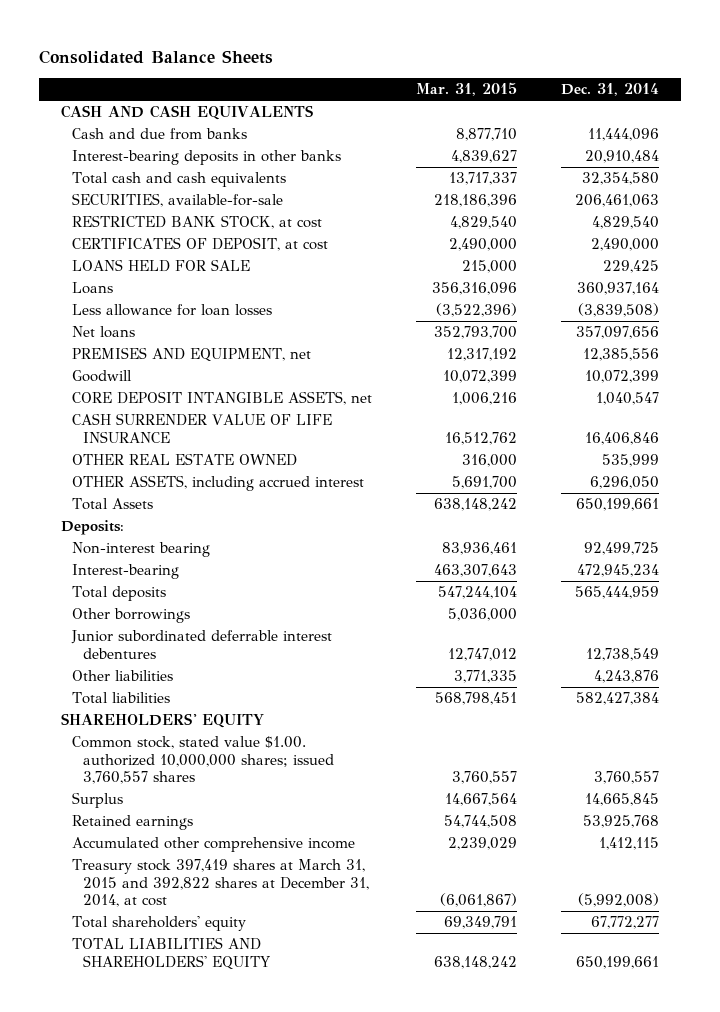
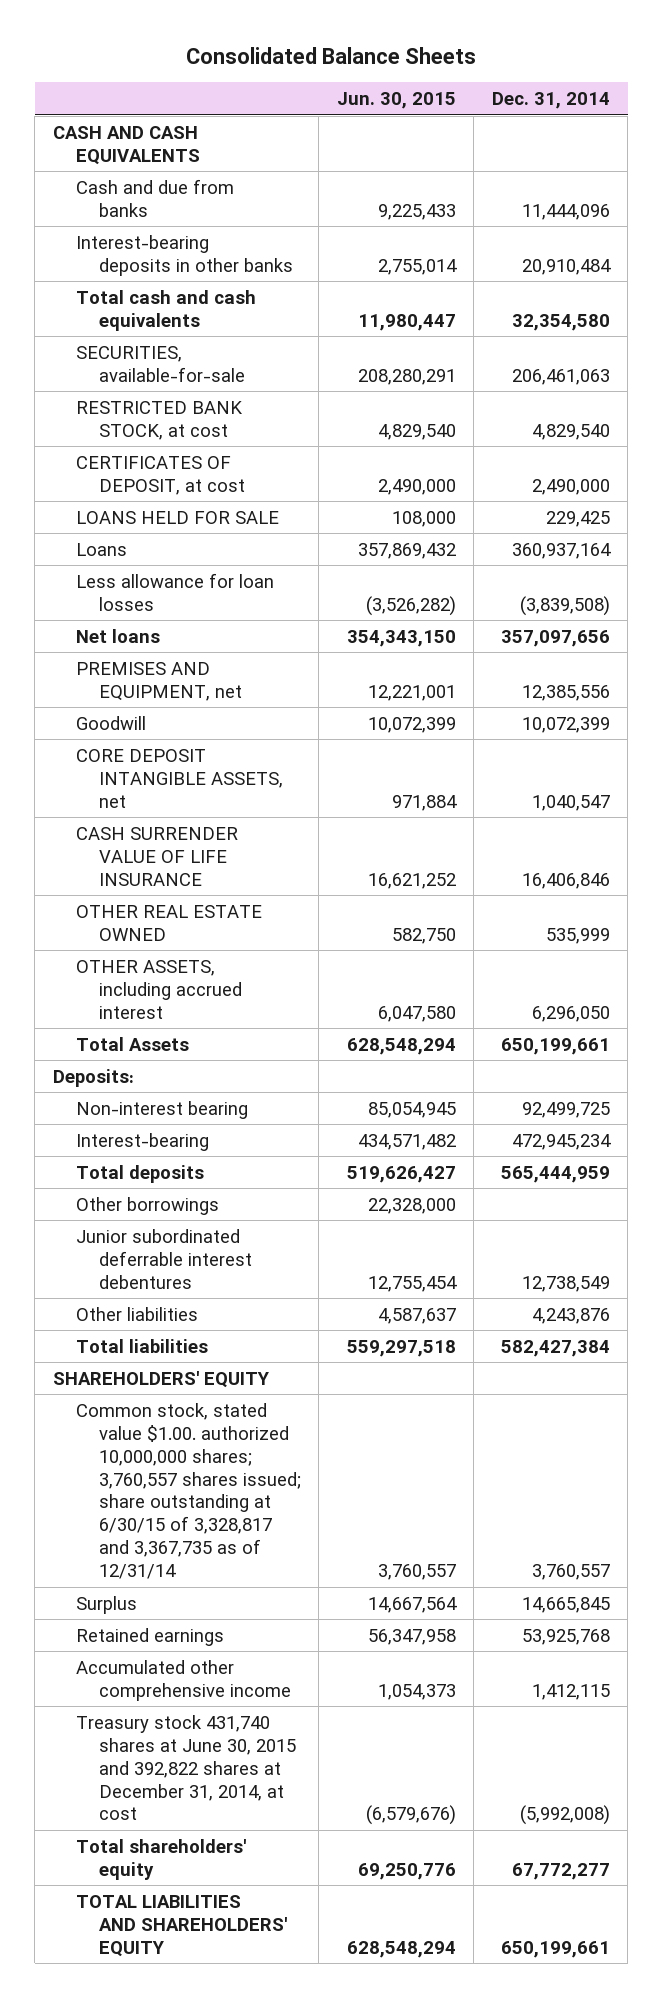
- | Mar. 31, 2015 | Dec. 31, 2014
+ | Jun. 30, 2015 | Dec. 31, 2014
- Common stock, stated value $1.00. authorized 10,000,000 shares; issued 3,760,557 shares | 3,760,557 | 3,760,557
+ Common stock, stated value $1.00. authorized 10,000,000 shares; 3,760,557 shares issued; share outstanding at 6/30/15 of 3,328,817 and 3,367,735 as of 12/31/14 | 3,760,557 | 3,760,557
- Treasury stock 397,419 shares at March 31, 2015 and 392,822 shares at December 31, 2014, at cost | (6,061,867) | (5,992,008)
+ Treasury stock 431,740 shares at June 30, 2015 and 392,822 shares at December 31, 2014, at cost | (6,579,676) | (5,992,008)

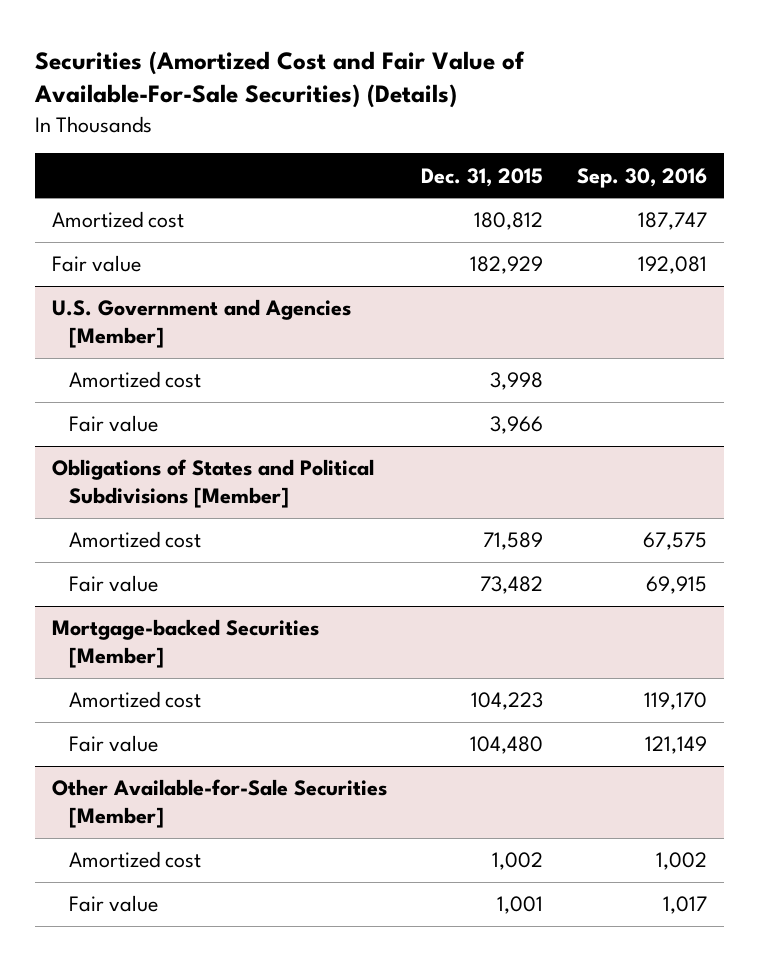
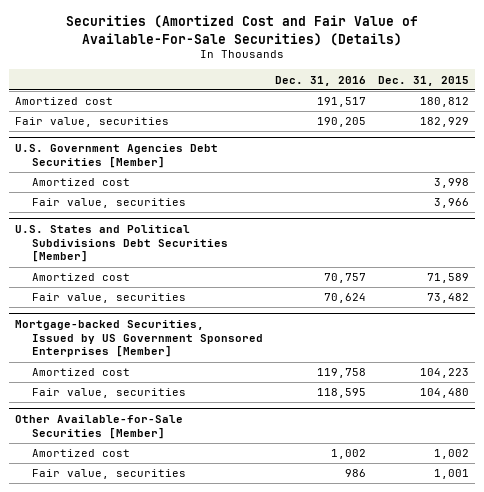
- | Dec. 31, 2015 | Sep. 30, 2016
+ | Dec. 31, 2016 | Dec. 31, 2015
- Fair value | 182,929 | 192,081
- U.S. Government and Agencies [Member]
+ Fair value, securities | 190,205 | 182,929
+ U.S. Government Agencies Debt Securities [Member]
- Fair value | 3,966 |
- Obligations of States and Political Subdivisions [Member]
+ Fair value, securities | | 3,966
+ U.S. States and Political Subdivisions Debt Securities [Member]
- Fair value | 73,482 | 69,915
- Mortgage-backed Securities [Member]
+ Fair value, securities | 70,624 | 73,482
+ Mortgage-backed Securities, Issued by US Government Sponsored Enterprises [Member]
- Fair value | 104,480 | 121,149
+ Fair value, securities | 118,595 | 104,480
@ Other Available-for-Sale Securities [Member]
- Fair value | 1,001 | 1,017
+ Fair value, securities | 986 | 1,001

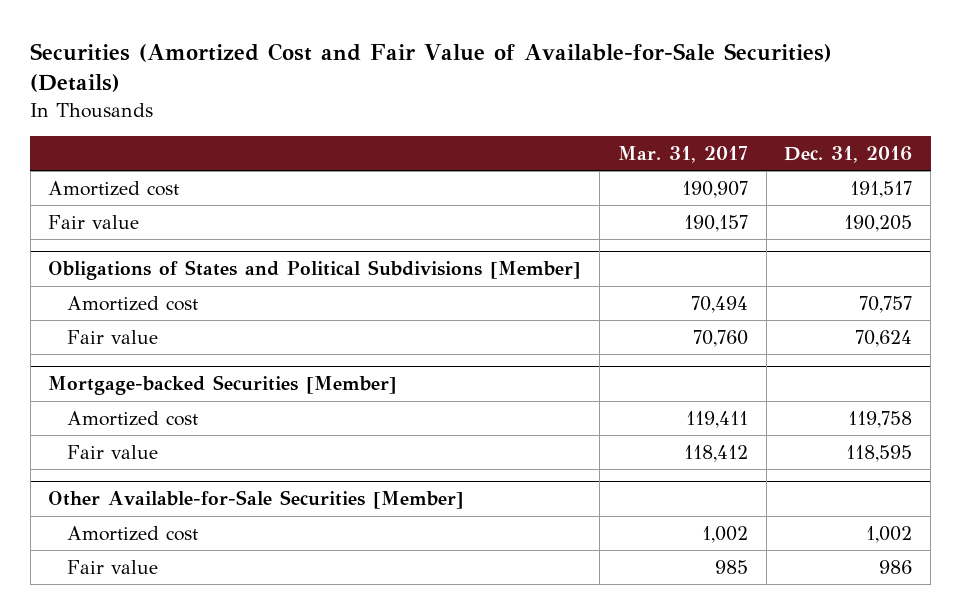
- Securities (Amortized Cost and Fair Value of Available-For-Sale Securities) (Details)
+ Securities (Amortized Cost and Fair Value of Available-for-Sale Securities) (Details)
- | Dec. 31, 2016 | Dec. 31, 2015
+ | Mar. 31, 2017 | Dec. 31, 2016
- Fair value, securities | 190,205 | 182,929
- U.S. Government Agencies Debt Securities [Member]
- Amortized cost | | 3,998
- Fair value, securities | | 3,966
- U.S. States and Political Subdivisions Debt Securities [Member]
+ Fair value | 190,157 | 190,205
+ Obligations of States and Political Subdivisions [Member]
- Fair value, securities | 70,624 | 73,482
- Mortgage-backed Securities, Issued by US Government Sponsored Enterprises [Member]
+ Fair value | 70,760 | 70,624
+ Mortgage-backed Securities [Member]
- Fair value, securities | 118,595 | 104,480
+ Fair value | 118,412 | 118,595
@ Other Available-for-Sale Securities [Member]
- Fair value, securities | 986 | 1,001
+ Fair value | 985 | 986

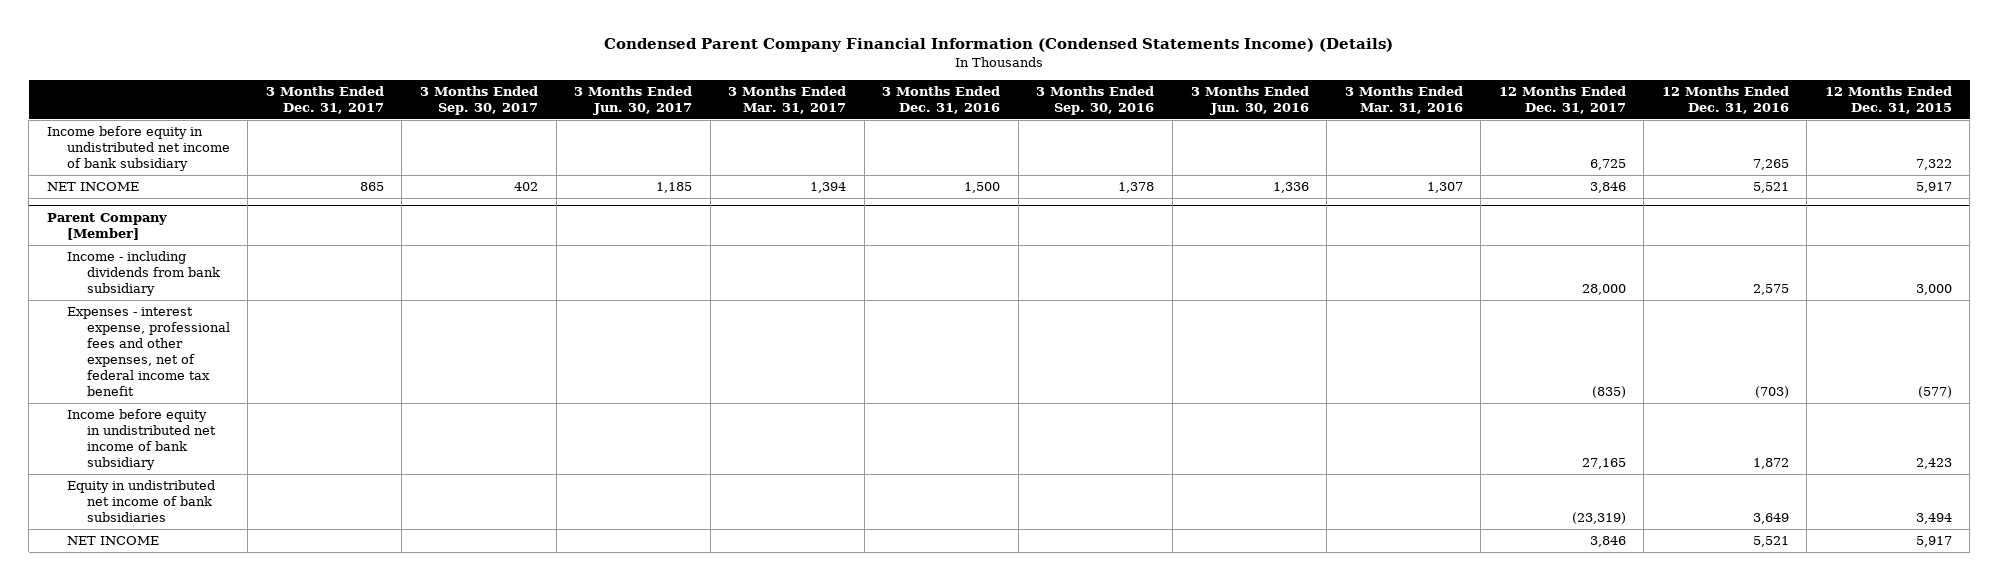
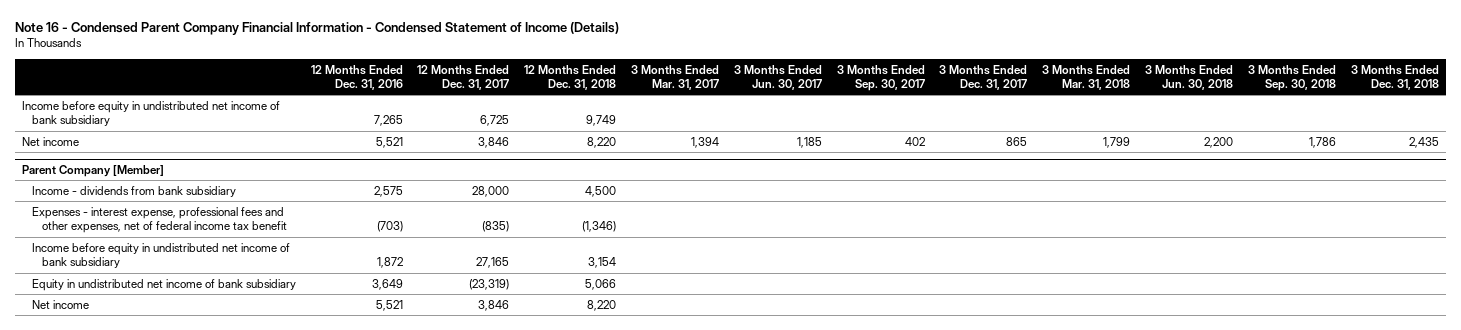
- Condensed Parent Company Financial Information (Condensed Statements Income) (Details)
+ Note 16 - Condensed Parent Company Financial Information - Condensed Statement of Income (Details)
- | 3 Months Ended Dec. 31, 2017 | 3 Months Ended Sep. 30, 2017 | 3 Months Ended Jun. 30, 2017 | 3 Months Ended Mar. 31, 2017 | 3 Months Ended Dec. 31, 2016 | 3 Months Ended Sep. 30, 2016 | 3 Months Ended Jun. 30, 2016 | 3 Months Ended Mar. 31, 2016 | 12 Months Ended Dec. 31, 2017 | 12 Months Ended Dec. 31, 2016 | 12 Months Ended Dec. 31, 2015
+ | 12 Months Ended Dec. 31, 2016 | 12 Months Ended Dec. 31, 2017 | 12 Months Ended Dec. 31, 2018 | 3 Months Ended Mar. 31, 2017 | 3 Months Ended Jun. 30, 2017 | 3 Months Ended Sep. 30, 2017 | 3 Months Ended Dec. 31, 2017 | 3 Months Ended Mar. 31, 2018 | 3 Months Ended Jun. 30, 2018 | 3 Months Ended Sep. 30, 2018 | 3 Months Ended Dec. 31, 2018
- NET INCOME | 865 | 402 | 1,185 | 1,394 | 1,500 | 1,378 | 1,336 | 1,307 | 3,846 | 5,521 | 5,917
+ Net income | 5,521 | 3,846 | 8,220 | 1,394 | 1,185 | 402 | 865 | 1,799 | 2,200 | 1,786 | 2,435
@ Parent Company [Member]
- Income - including dividends from bank subsidiary | | | | | | | | | 28,000 | 2,575 | 3,000
+ Income - dividends from bank subsidiary | 2,575 | 28,000 | 4,500 | | | | | | | |
- Equity in undistributed net income of bank subsidiaries | | | | | | | | | (23,319) | 3,649 | 3,494
- NET INCOME | | | | | | | | | 3,846 | 5,521 | 5,917
+ Equity in undistributed net income of bank subsidiary | 3,649 | (23,319) | 5,066 | | | | | | | |
+ Net income | 5,521 | 3,846 | 8,220 | | | | | | | |

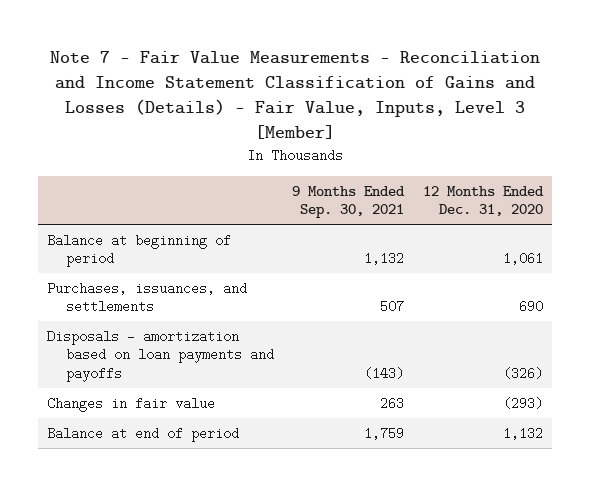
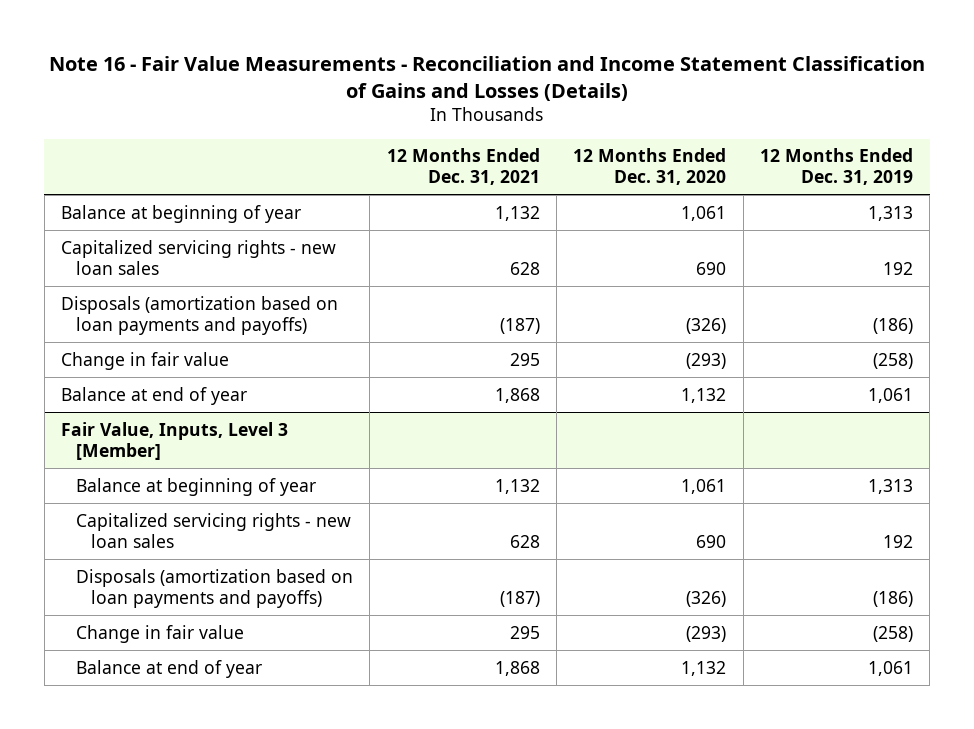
- Note 7 - Fair Value Measurements - Reconciliation and Income Statement Classification of Gains and Losses (Details) - Fair Value, Inputs, Level 3 [Member]
+ Note 16 - Fair Value Measurements - Reconciliation and Income Statement Classification of Gains and Losses (Details)
- | 9 Months Ended Sep. 30, 2021 | 12 Months Ended Dec. 31, 2020
+ | 12 Months Ended Dec. 31, 2021 | 12 Months Ended Dec. 31, 2020 | 12 Months Ended Dec. 31, 2019
- Balance at beginning of period | 1,132 | 1,061
- Purchases, issuances, and settlements | 507 | 690
- Disposals - amortization based on loan payments and payoffs | (143) | (326)
- Changes in fair value | 263 | (293)
- Balance at end of period | 1,759 | 1,132
+ Balance at beginning of year | 1,132 | 1,061 | 1,313
+ Capitalized servicing rights - new loan sales | 628 | 690 | 192
+ Disposals (amortization based on loan payments and payoffs) | (187) | (326) | (186)
+ Change in fair value | 295 | (293) | (258)
+ Balance at end of year | 1,868 | 1,132 | 1,061
+ Fair Value, Inputs, Level 3 [Member]
+ Balance at beginning of year | 1,132 | 1,061 | 1,313
+ Capitalized servicing rights - new loan sales | 628 | 690 | 192
+ Disposals (amortization based on loan payments and payoffs) | (187) | (326) | (186)
+ Change in fair value | 295 | (293) | (258)
+ Balance at end of year | 1,868 | 1,132 | 1,061

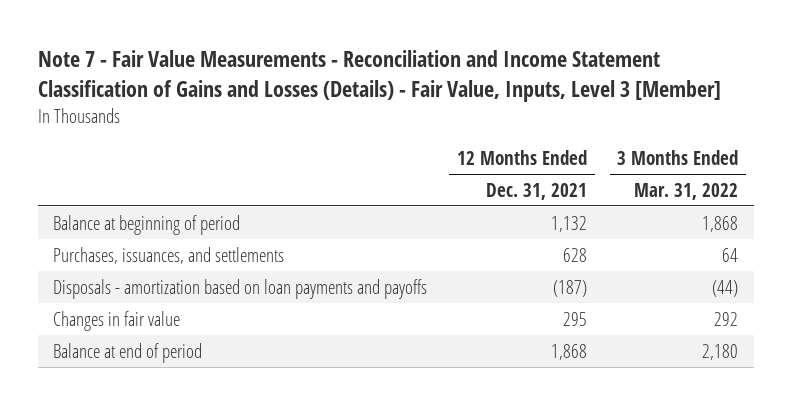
- Note 16 - Fair Value Measurements - Reconciliation and Income Statement Classification of Gains and Losses (Details)
+ Note 7 - Fair Value Measurements - Reconciliation and Income Statement Classification of Gains and Losses (Details) - Fair Value, Inputs, Level 3 [Member]
- | 12 Months Ended Dec. 31, 2021 | 12 Months Ended Dec. 31, 2020 | 12 Months Ended Dec. 31, 2019
+ | 12 Months Ended Dec. 31, 2021 | 3 Months Ended Mar. 31, 2022
- Balance at beginning of year | 1,132 | 1,061 | 1,313
- Capitalized servicing rights - new loan sales | 628 | 690 | 192
- Disposals (amortization based on loan payments and payoffs) | (187) | (326) | (186)
- Change in fair value | 295 | (293) | (258)
- Balance at end of year | 1,868 | 1,132 | 1,061
- Fair Value, Inputs, Level 3 [Member]
- Balance at beginning of year | 1,132 | 1,061 | 1,313
- Capitalized servicing rights - new loan sales | 628 | 690 | 192
- Disposals (amortization based on loan payments and payoffs) | (187) | (326) | (186)
- Change in fair value | 295 | (293) | (258)
- Balance at end of year | 1,868 | 1,132 | 1,061
+ Balance at beginning of period | 1,132 | 1,868
+ Purchases, issuances, and settlements | 628 | 64
+ Disposals - amortization based on loan payments and payoffs | (187) | (44)
+ Changes in fair value | 295 | 292
+ Balance at end of period | 1,868 | 2,180

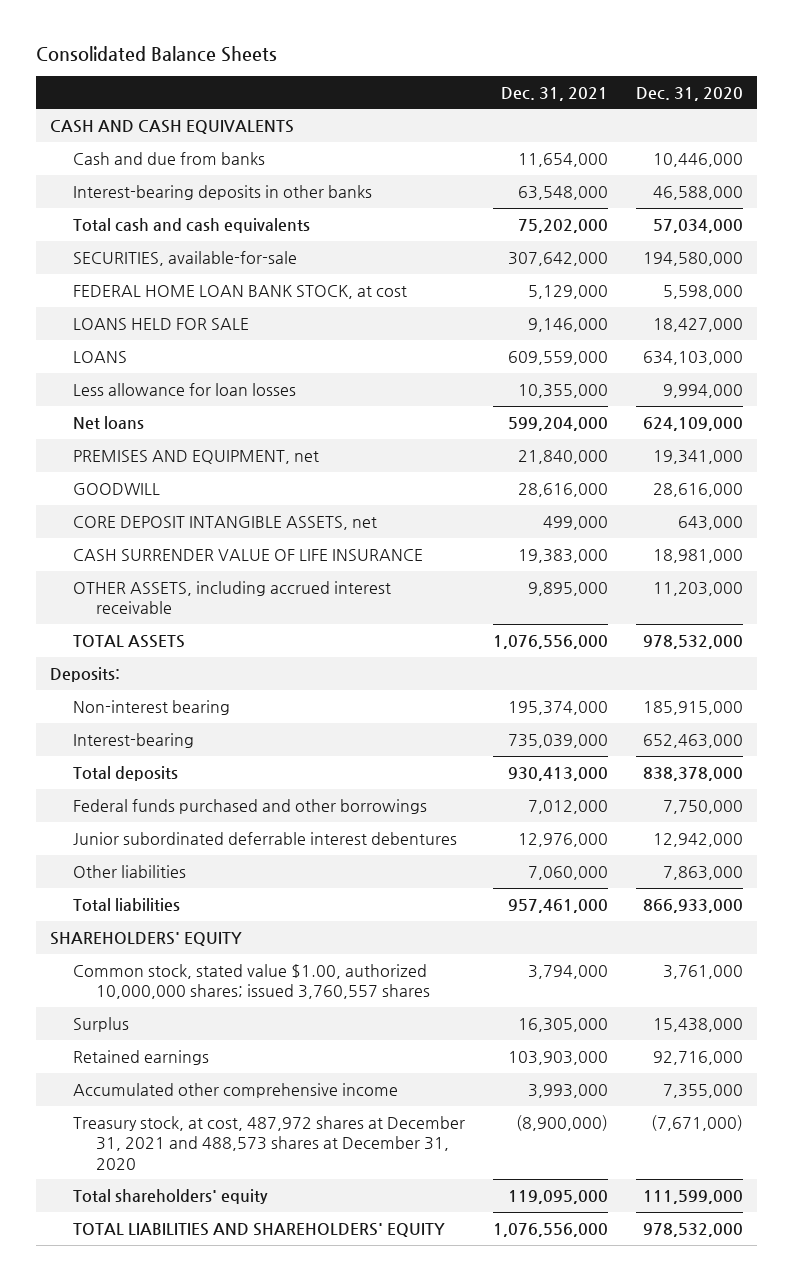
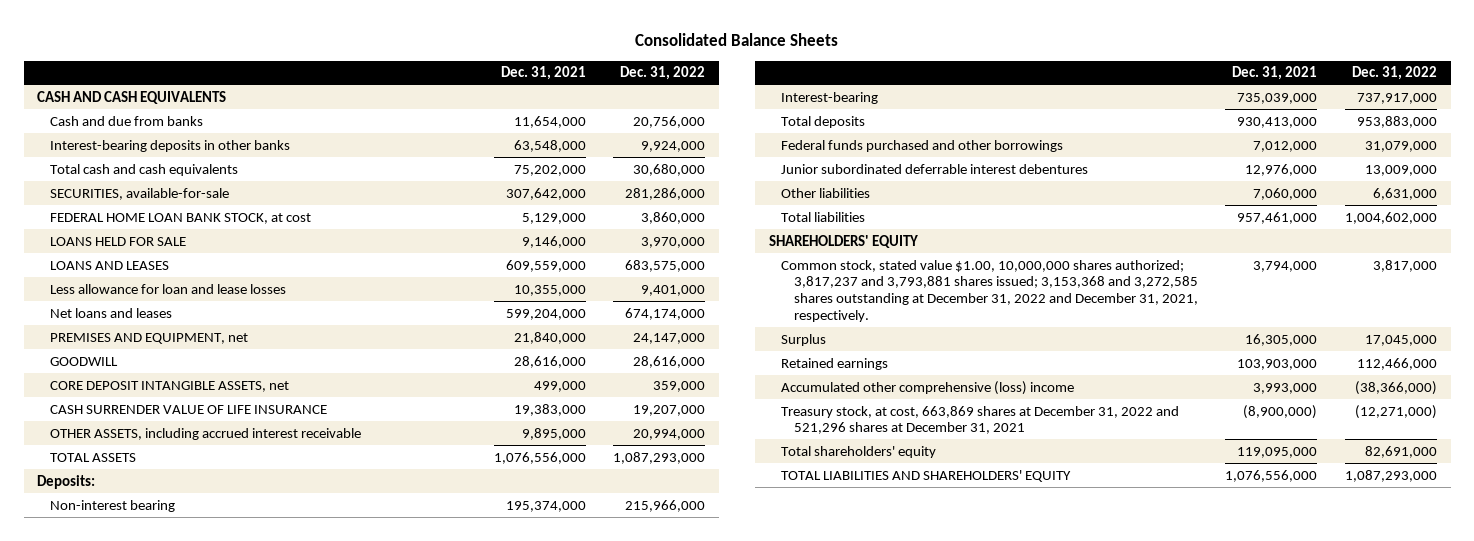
- | Dec. 31, 2021 | Dec. 31, 2020
+ | Dec. 31, 2021 | Dec. 31, 2022
- LOANS | 609,559,000 | 634,103,000
- Less allowance for loan losses | 10,355,000 | 9,994,000
- Net loans | 599,204,000 | 624,109,000
+ LOANS AND LEASES | 609,559,000 | 683,575,000
+ Less allowance for loan and lease losses | 10,355,000 | 9,401,000
+ Net loans and leases | 599,204,000 | 674,174,000
- Common stock, stated value $1.00, authorized 10,000,000 shares; issued 3,760,557 shares | 3,794,000 | 3,761,000
+ Common stock, stated value $1.00, 10,000,000 shares authorized; 3,817,237 and 3,793,881 shares issued; 3,153,368 and 3,272,585 shares outstanding at December 31, 2022 and December 31, 2021, respectively. | 3,794,000 | 3,817,000
- Accumulated other comprehensive income | 3,993,000 | 7,355,000
- Treasury stock, at cost, 487,972 shares at December 31, 2021 and 488,573 shares at December 31, 2020 | (8,900,000) | (7,671,000)
+ Accumulated other comprehensive (loss) income | 3,993,000 | (38,366,000)
+ Treasury stock, at cost, 663,869 shares at December 31, 2022 and 521,296 shares at December 31, 2021 | (8,900,000) | (12,271,000)

